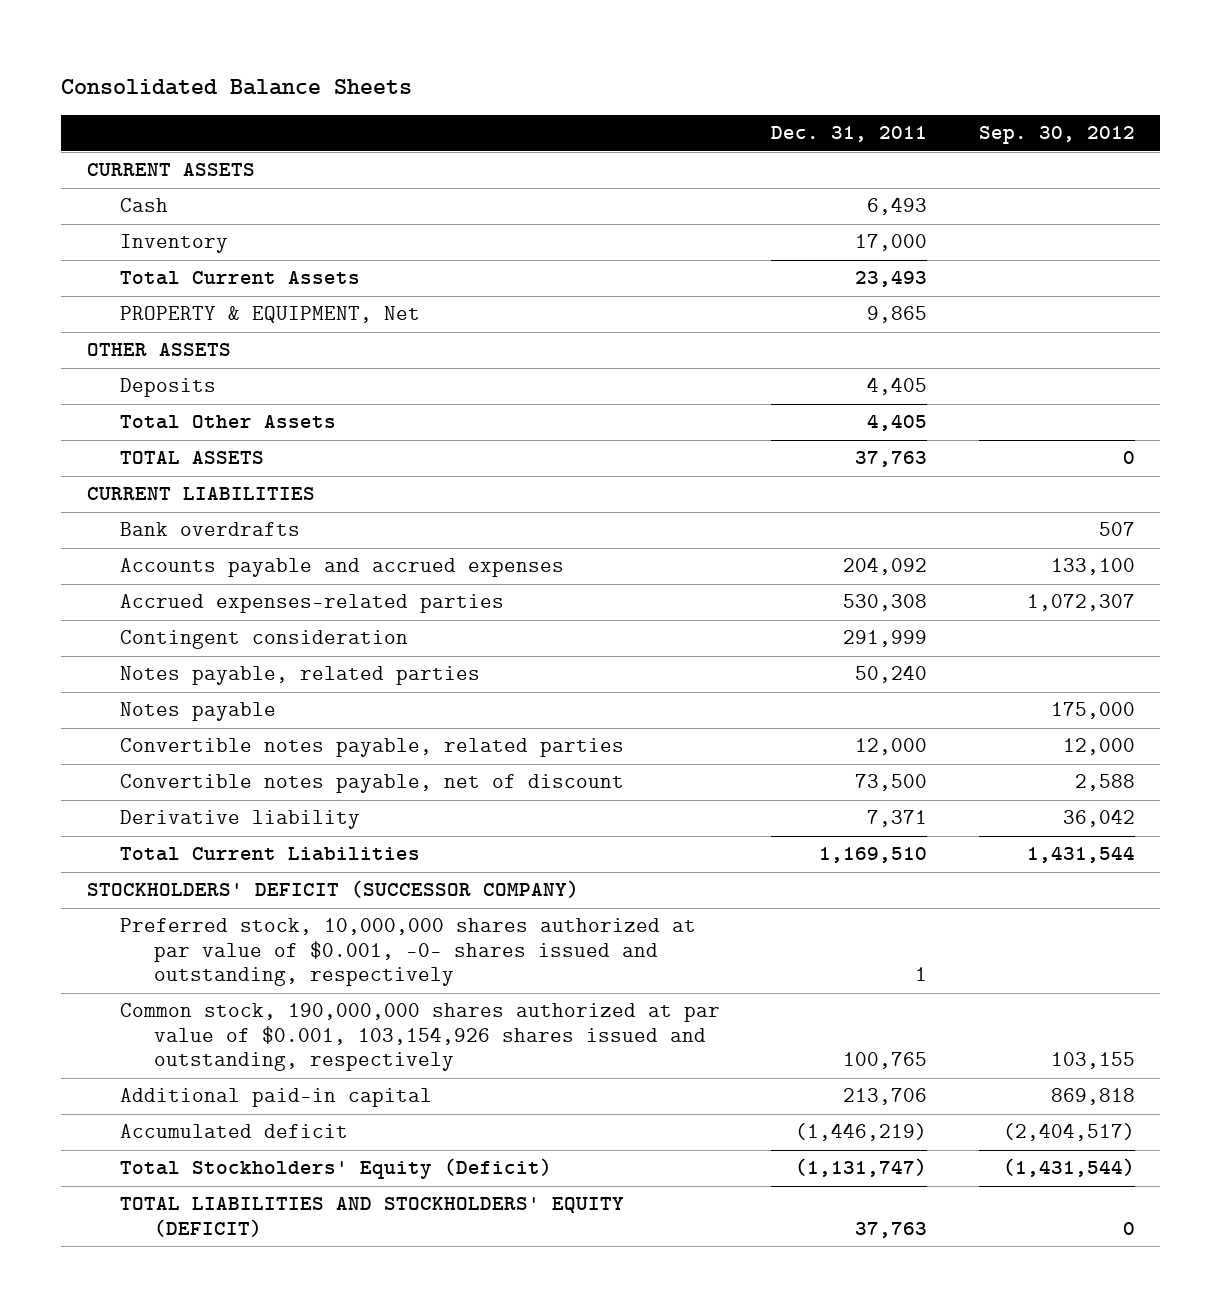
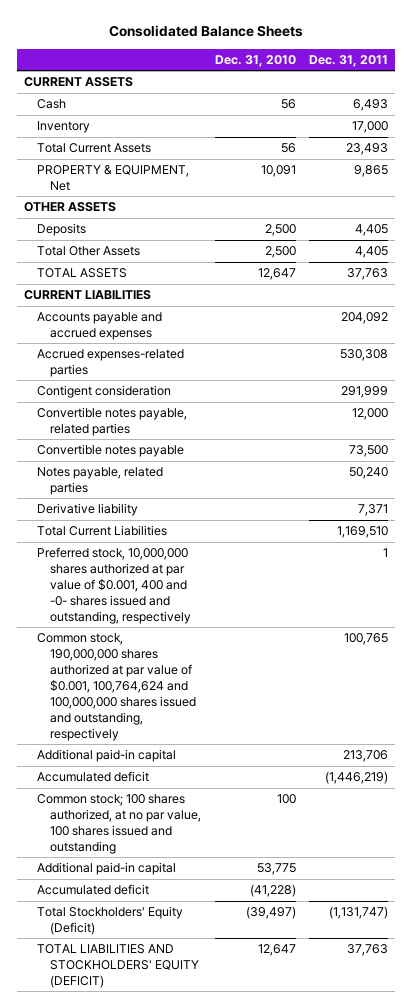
- | Dec. 31, 2011 | Sep. 30, 2012
+ | Dec. 31, 2010 | Dec. 31, 2011
- Bank overdrafts | | 507
- Contingent consideration | 291,999 |
- Notes payable | | 175,000
+ Contigent consideration | | 291,999
- Convertible notes payable, net of discount | 73,500 | 2,588
+ Convertible notes payable | | 73,500
moved down: Notes payable, related parties | | 50,240
- STOCKHOLDERS' DEFICIT (SUCCESSOR COMPANY)
- Preferred stock, 10,000,000 shares authorized at par value of $0.001, -0- shares issued and outstanding, respectively | 1 |
- Common stock, 190,000,000 shares authorized at par value of $0.001, 103,154,926 shares issued and outstanding, respectively | 100,765 | 103,155
+ Preferred stock, 10,000,000 shares authorized at par value of $0.001, 400 and -0- shares issued and outstanding, respectively | | 1
+ Common stock, 190,000,000 shares authorized at par value of $0.001, 100,764,624 and 100,000,000 shares issued and outstanding, respectively | | 100,765
+ Common stock; 100 shares authorized, at no par value, 100 shares issued and outstanding | 100 |
+ Additional paid-in capital | 53,775 |
+ Accumulated deficit | (41,228) |

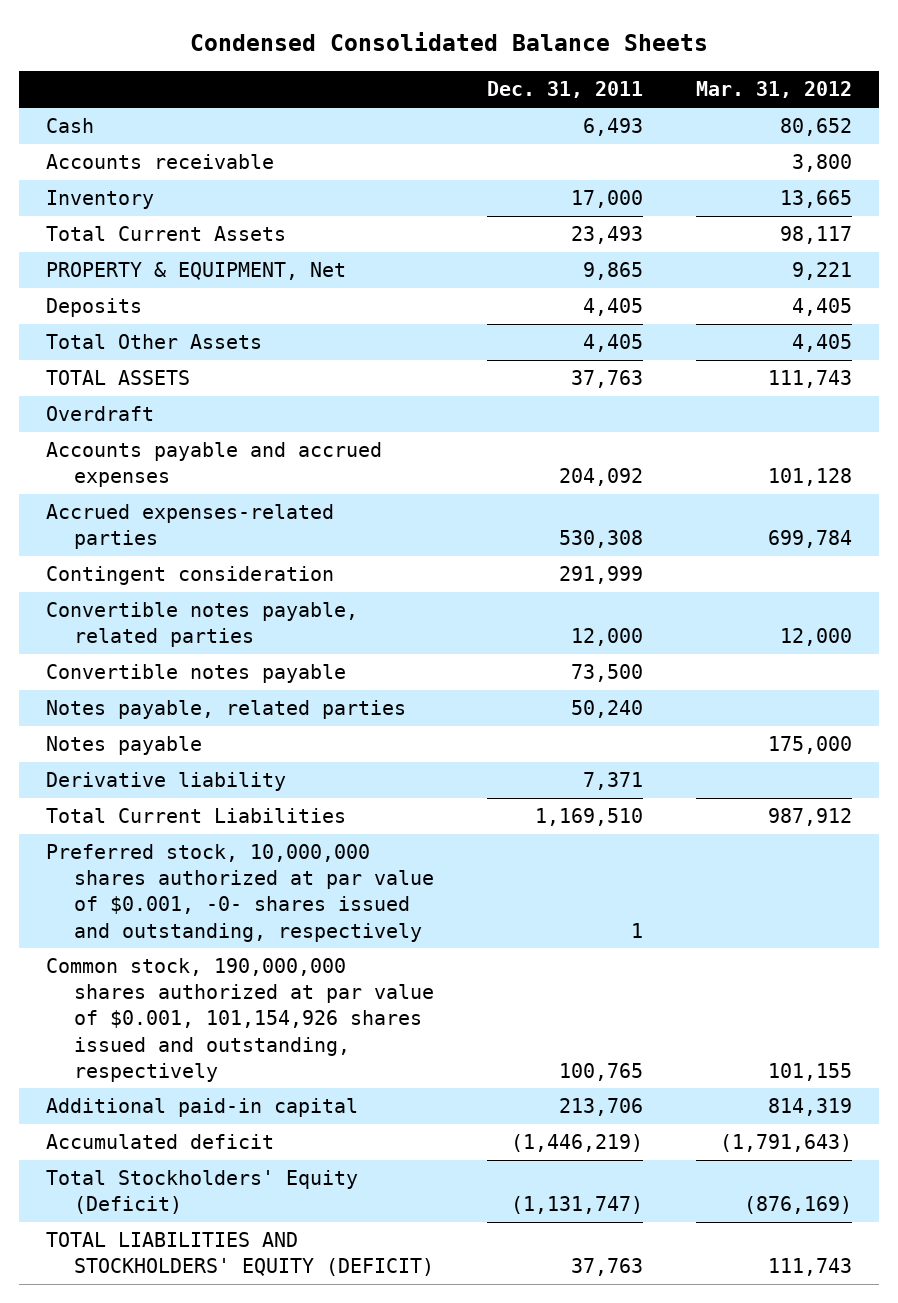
- Consolidated Balance Sheets
+ Condensed Consolidated Balance Sheets
- | Dec. 31, 2010 | Dec. 31, 2011
+ | Dec. 31, 2011 | Mar. 31, 2012
- CURRENT ASSETS
+ Accounts receivable | | 3,800
- OTHER ASSETS
- CURRENT LIABILITIES
+ Overdraft
- Contigent consideration | | 291,999
+ Contingent consideration | 291,999 |
+ Notes payable | | 175,000
- Preferred stock, 10,000,000 shares authorized at par value of $0.001, 400 and -0- shares issued and outstanding, respectively | | 1
- Common stock, 190,000,000 shares authorized at par value of $0.001, 100,764,624 and 100,000,000 shares issued and outstanding, respectively | | 100,765
+ Preferred stock, 10,000,000 shares authorized at par value of $0.001, -0- shares issued and outstanding, respectively | 1 |
+ Common stock, 190,000,000 shares authorized at par value of $0.001, 101,154,926 shares issued and outstanding, respectively | 100,765 | 101,155
- Common stock; 100 shares authorized, at no par value, 100 shares issued and outstanding | 100 |
- Additional paid-in capital | 53,775 |
- Accumulated deficit | (41,228) |

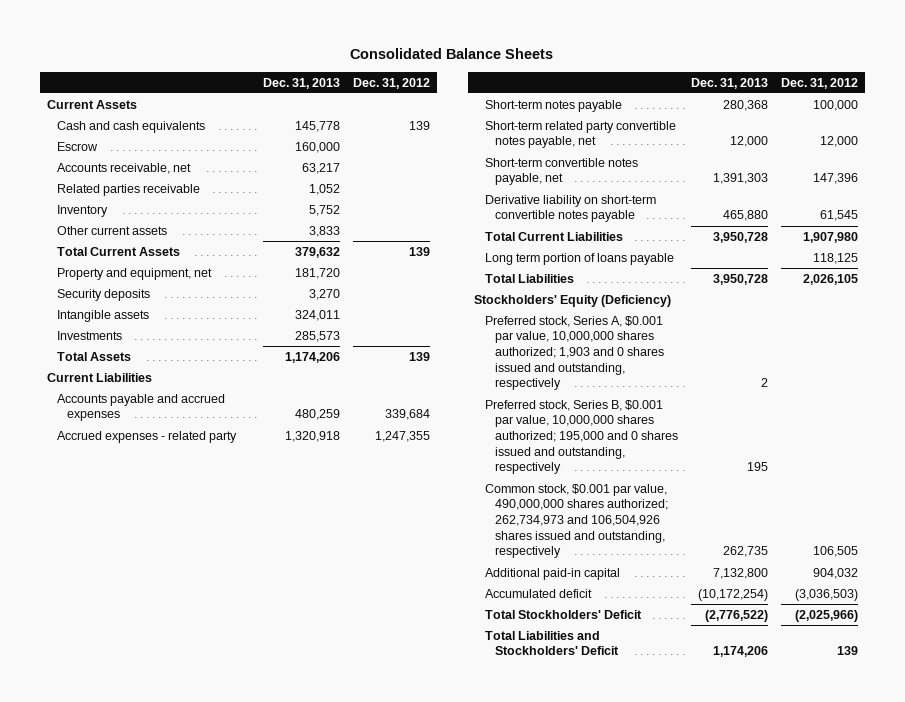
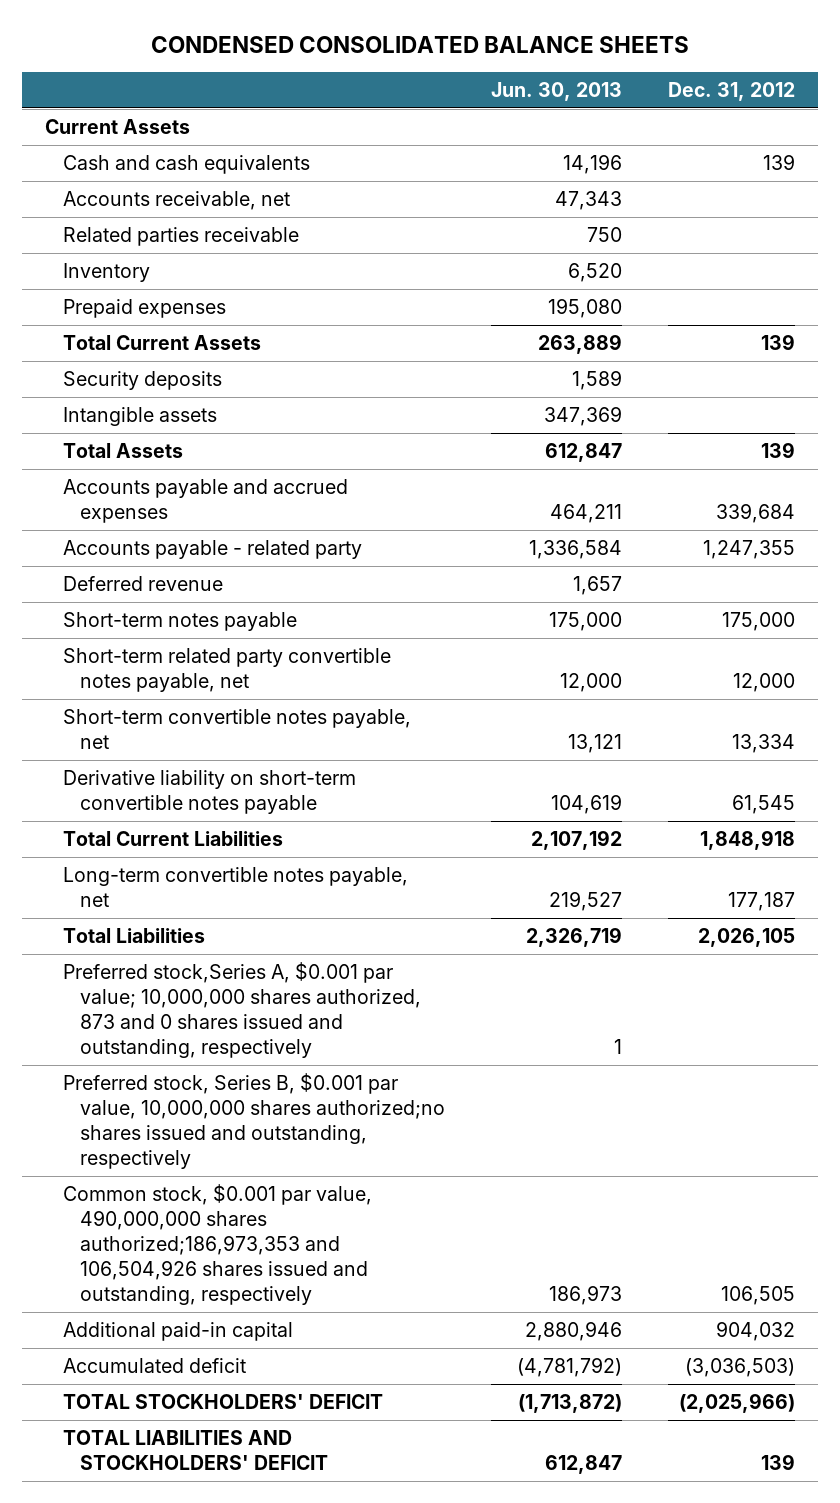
- Consolidated Balance Sheets
+ CONDENSED CONSOLIDATED BALANCE SHEETS
- | Dec. 31, 2013 | Dec. 31, 2012
+ | Jun. 30, 2013 | Dec. 31, 2012
- Escrow | 160,000 |
- Other current assets | 3,833 |
+ Prepaid expenses | 195,080 |
- Property and equipment, net | 181,720 |
- Investments | 285,573 |
- Current Liabilities
- Accrued expenses - related party | 1,320,918 | 1,247,355
- Short-term notes payable | 280,368 | 100,000
+ Accounts payable - related party | 1,336,584 | 1,247,355
+ Deferred revenue | 1,657 |
+ Short-term notes payable | 175,000 | 175,000
- Short-term convertible notes payable, net | 1,391,303 | 147,396
+ Short-term convertible notes payable, net | 13,121 | 13,334
- Total Current Liabilities | 3,950,728 | 1,907,980
- Long term portion of loans payable | | 118,125
+ Total Current Liabilities | 2,107,192 | 1,848,918
+ Long-term convertible notes payable, net | 219,527 | 177,187
- Stockholders' Equity (Deficiency)
- Preferred stock, Series A, $0.001 par value, 10,000,000 shares authorized; 1,903 and 0 shares issued and outstanding, respectively | 2 |
- Preferred stock, Series B, $0.001 par value, 10,000,000 shares authorized; 195,000 and 0 shares issued and outstanding, respectively | 195 |
- Common stock, $0.001 par value, 490,000,000 shares authorized; 262,734,973 and 106,504,926 shares issued and outstanding, respectively | 262,735 | 106,505
+ Preferred stock,Series A, $0.001 par value; 10,000,000 shares authorized, 873 and 0 shares issued and outstanding, respectively | 1 |
+ Preferred stock, Series B, $0.001 par value, 10,000,000 shares authorized;no shares issued and outstanding, respectively
+ Common stock, $0.001 par value, 490,000,000 shares authorized;186,973,353 and 106,504,926 shares issued and outstanding, respectively | 186,973 | 106,505
- Total Stockholders' Deficit | (2,776,522) | (2,025,966)
- Total Liabilities and Stockholders' Deficit | 1,174,206 | 139
+ TOTAL STOCKHOLDERS' DEFICIT | (1,713,872) | (2,025,966)
+ TOTAL LIABILITIES AND STOCKHOLDERS' DEFICIT | 612,847 | 139

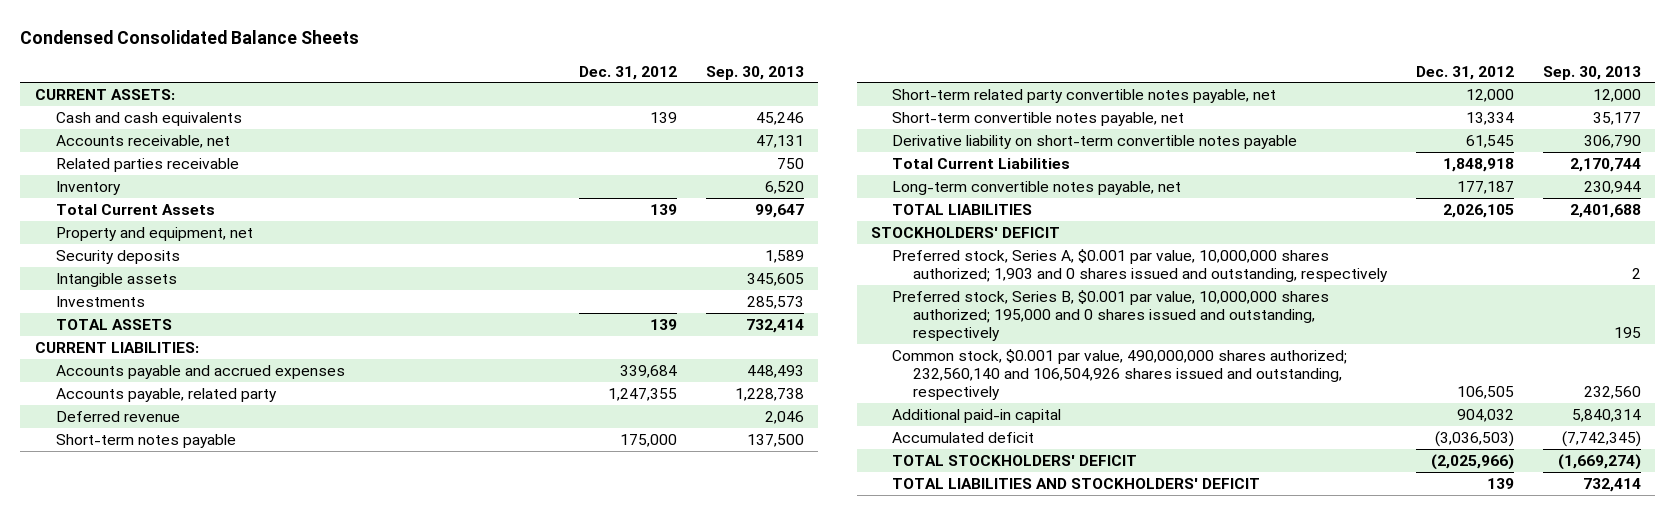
- CONDENSED CONSOLIDATED BALANCE SHEETS
+ Condensed Consolidated Balance Sheets
- | Jun. 30, 2013 | Dec. 31, 2012
+ | Dec. 31, 2012 | Sep. 30, 2013
- Current Assets
+ CURRENT ASSETS:
- Prepaid expenses | 195,080 |
+ Property and equipment, net
- Total Assets | 612,847 | 139
+ Investments | | 285,573
+ TOTAL ASSETS | 139 | 732,414
+ CURRENT LIABILITIES:
- Accounts payable - related party | 1,336,584 | 1,247,355
+ Accounts payable, related party | 1,247,355 | 1,228,738
- Total Liabilities | 2,326,719 | 2,026,105
- Preferred stock,Series A, $0.001 par value; 10,000,000 shares authorized, 873 and 0 shares issued and outstanding, respectively | 1 |
- Preferred stock, Series B, $0.001 par value, 10,000,000 shares authorized;no shares issued and outstanding, respectively
- Common stock, $0.001 par value, 490,000,000 shares authorized;186,973,353 and 106,504,926 shares issued and outstanding, respectively | 186,973 | 106,505
+ TOTAL LIABILITIES | 2,026,105 | 2,401,688
+ STOCKHOLDERS' DEFICIT
+ Preferred stock, Series A, $0.001 par value, 10,000,000 shares authorized; 1,903 and 0 shares issued and outstanding, respectively | | 2
+ Preferred stock, Series B, $0.001 par value, 10,000,000 shares authorized; 195,000 and 0 shares issued and outstanding, respectively | | 195
+ Common stock, $0.001 par value, 490,000,000 shares authorized; 232,560,140 and 106,504,926 shares issued and outstanding, respectively | 106,505 | 232,560

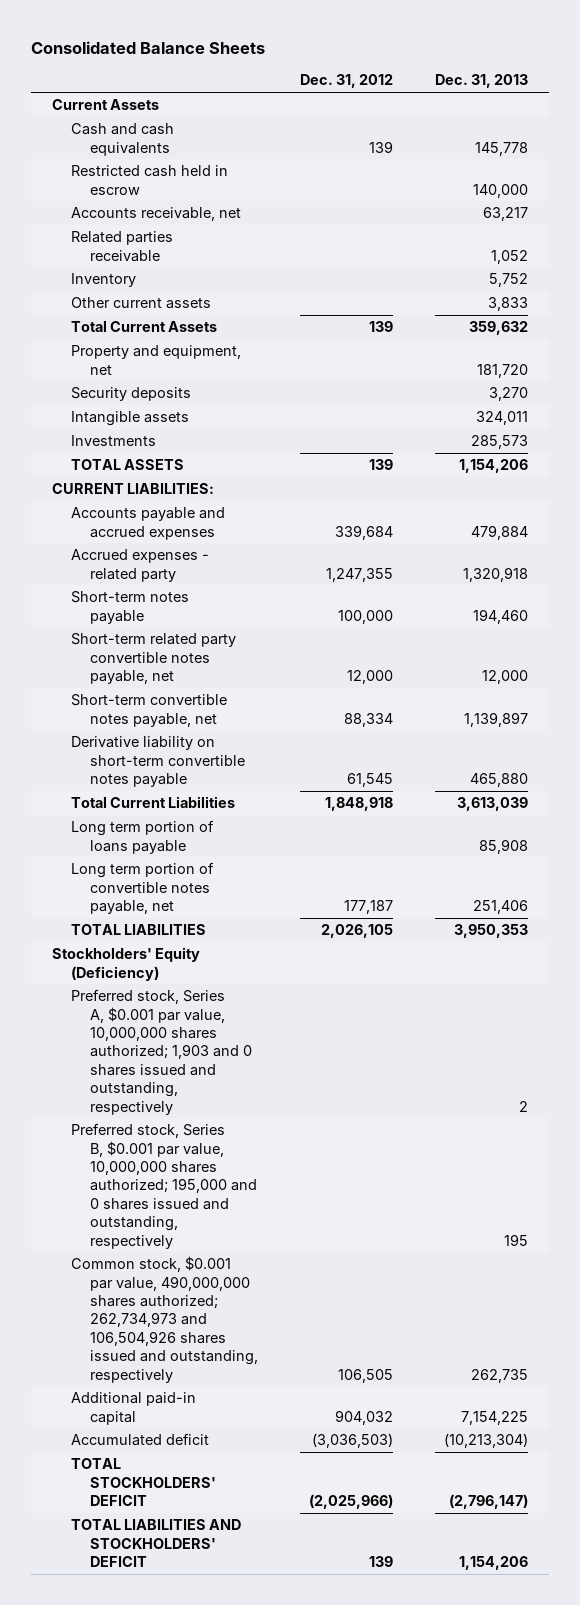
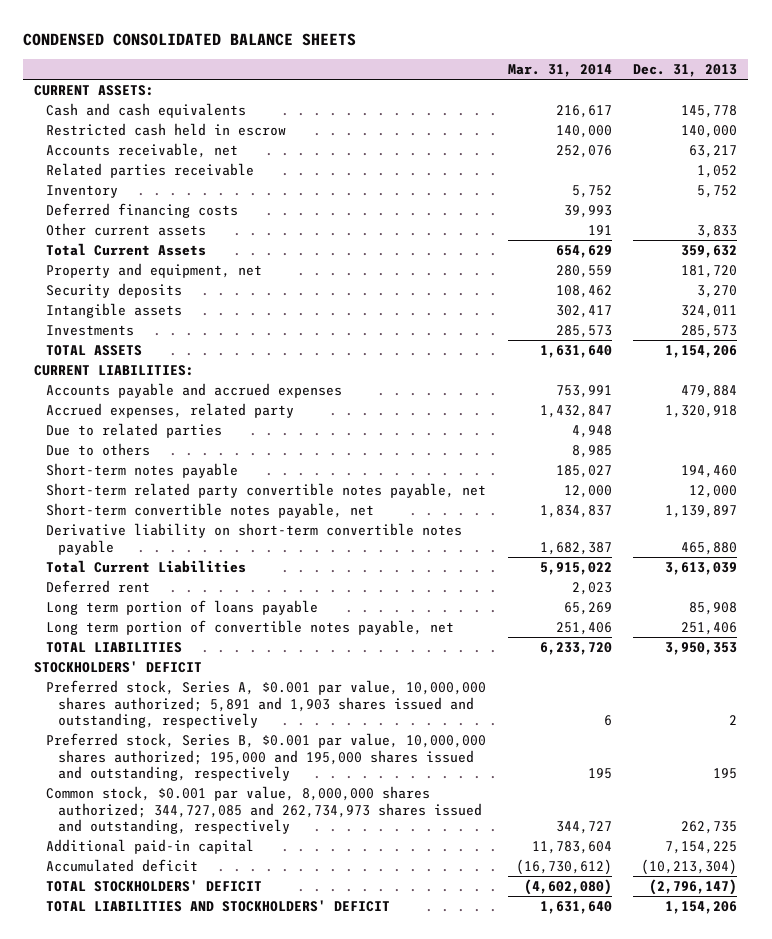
- Consolidated Balance Sheets
+ CONDENSED CONSOLIDATED BALANCE SHEETS
- | Dec. 31, 2012 | Dec. 31, 2013
+ | Mar. 31, 2014 | Dec. 31, 2013
- Current Assets
+ CURRENT ASSETS:
+ Deferred financing costs | 39,993 |
- Accrued expenses - related party | 1,247,355 | 1,320,918
+ Accrued expenses, related party | 1,432,847 | 1,320,918
+ Due to related parties | 4,948 |
+ Due to others | 8,985 |
+ Deferred rent | 2,023 |
- Stockholders' Equity (Deficiency)
- Preferred stock, Series A, $0.001 par value, 10,000,000 shares authorized; 1,903 and 0 shares issued and outstanding, respectively | | 2
- Preferred stock, Series B, $0.001 par value, 10,000,000 shares authorized; 195,000 and 0 shares issued and outstanding, respectively | | 195
- Common stock, $0.001 par value, 490,000,000 shares authorized; 262,734,973 and 106,504,926 shares issued and outstanding, respectively | 106,505 | 262,735
+ STOCKHOLDERS' DEFICIT
+ Preferred stock, Series A, $0.001 par value, 10,000,000 shares authorized; 5,891 and 1,903 shares issued and outstanding, respectively | 6 | 2
+ Preferred stock, Series B, $0.001 par value, 10,000,000 shares authorized; 195,000 and 195,000 shares issued and outstanding, respectively | 195 | 195
+ Common stock, $0.001 par value, 8,000,000 shares authorized; 344,727,085 and 262,734,973 shares issued and outstanding, respectively | 344,727 | 262,735

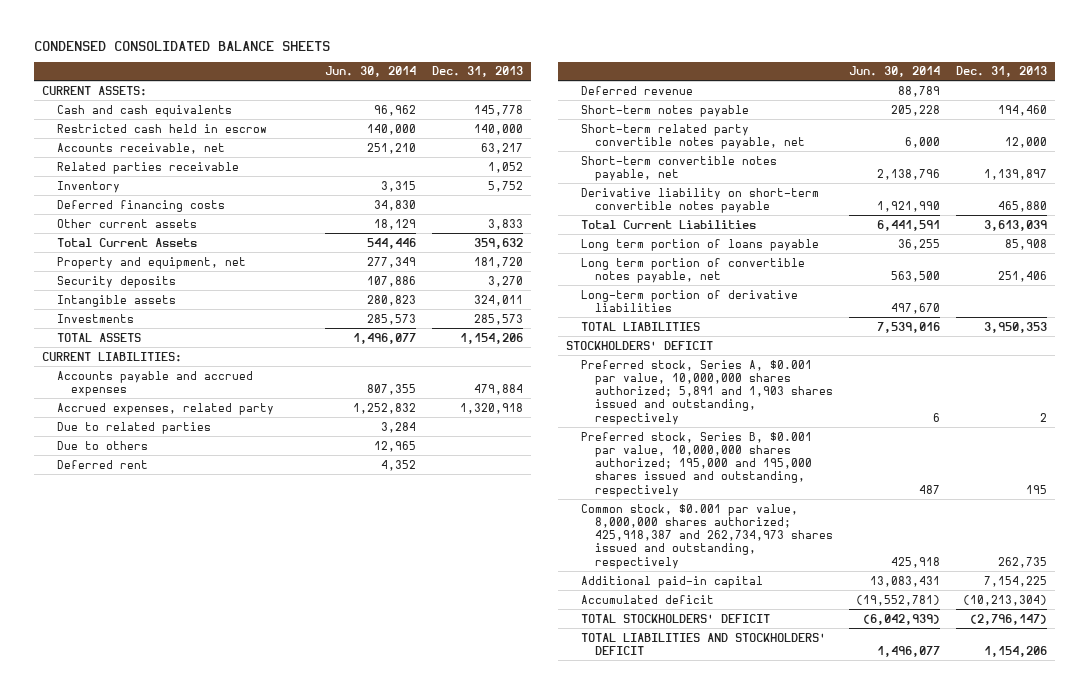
- | Mar. 31, 2014 | Dec. 31, 2013
+ | Jun. 30, 2014 | Dec. 31, 2013
moved up: Deferred rent | 4,352 |
+ Deferred revenue | 88,789 |
+ Long-term portion of derivative liabilities | 497,670 |
- Common stock, $0.001 par value, 8,000,000 shares authorized; 344,727,085 and 262,734,973 shares issued and outstanding, respectively | 344,727 | 262,735
+ Common stock, $0.001 par value, 8,000,000 shares authorized; 425,918,387 and 262,734,973 shares issued and outstanding, respectively | 425,918 | 262,735

